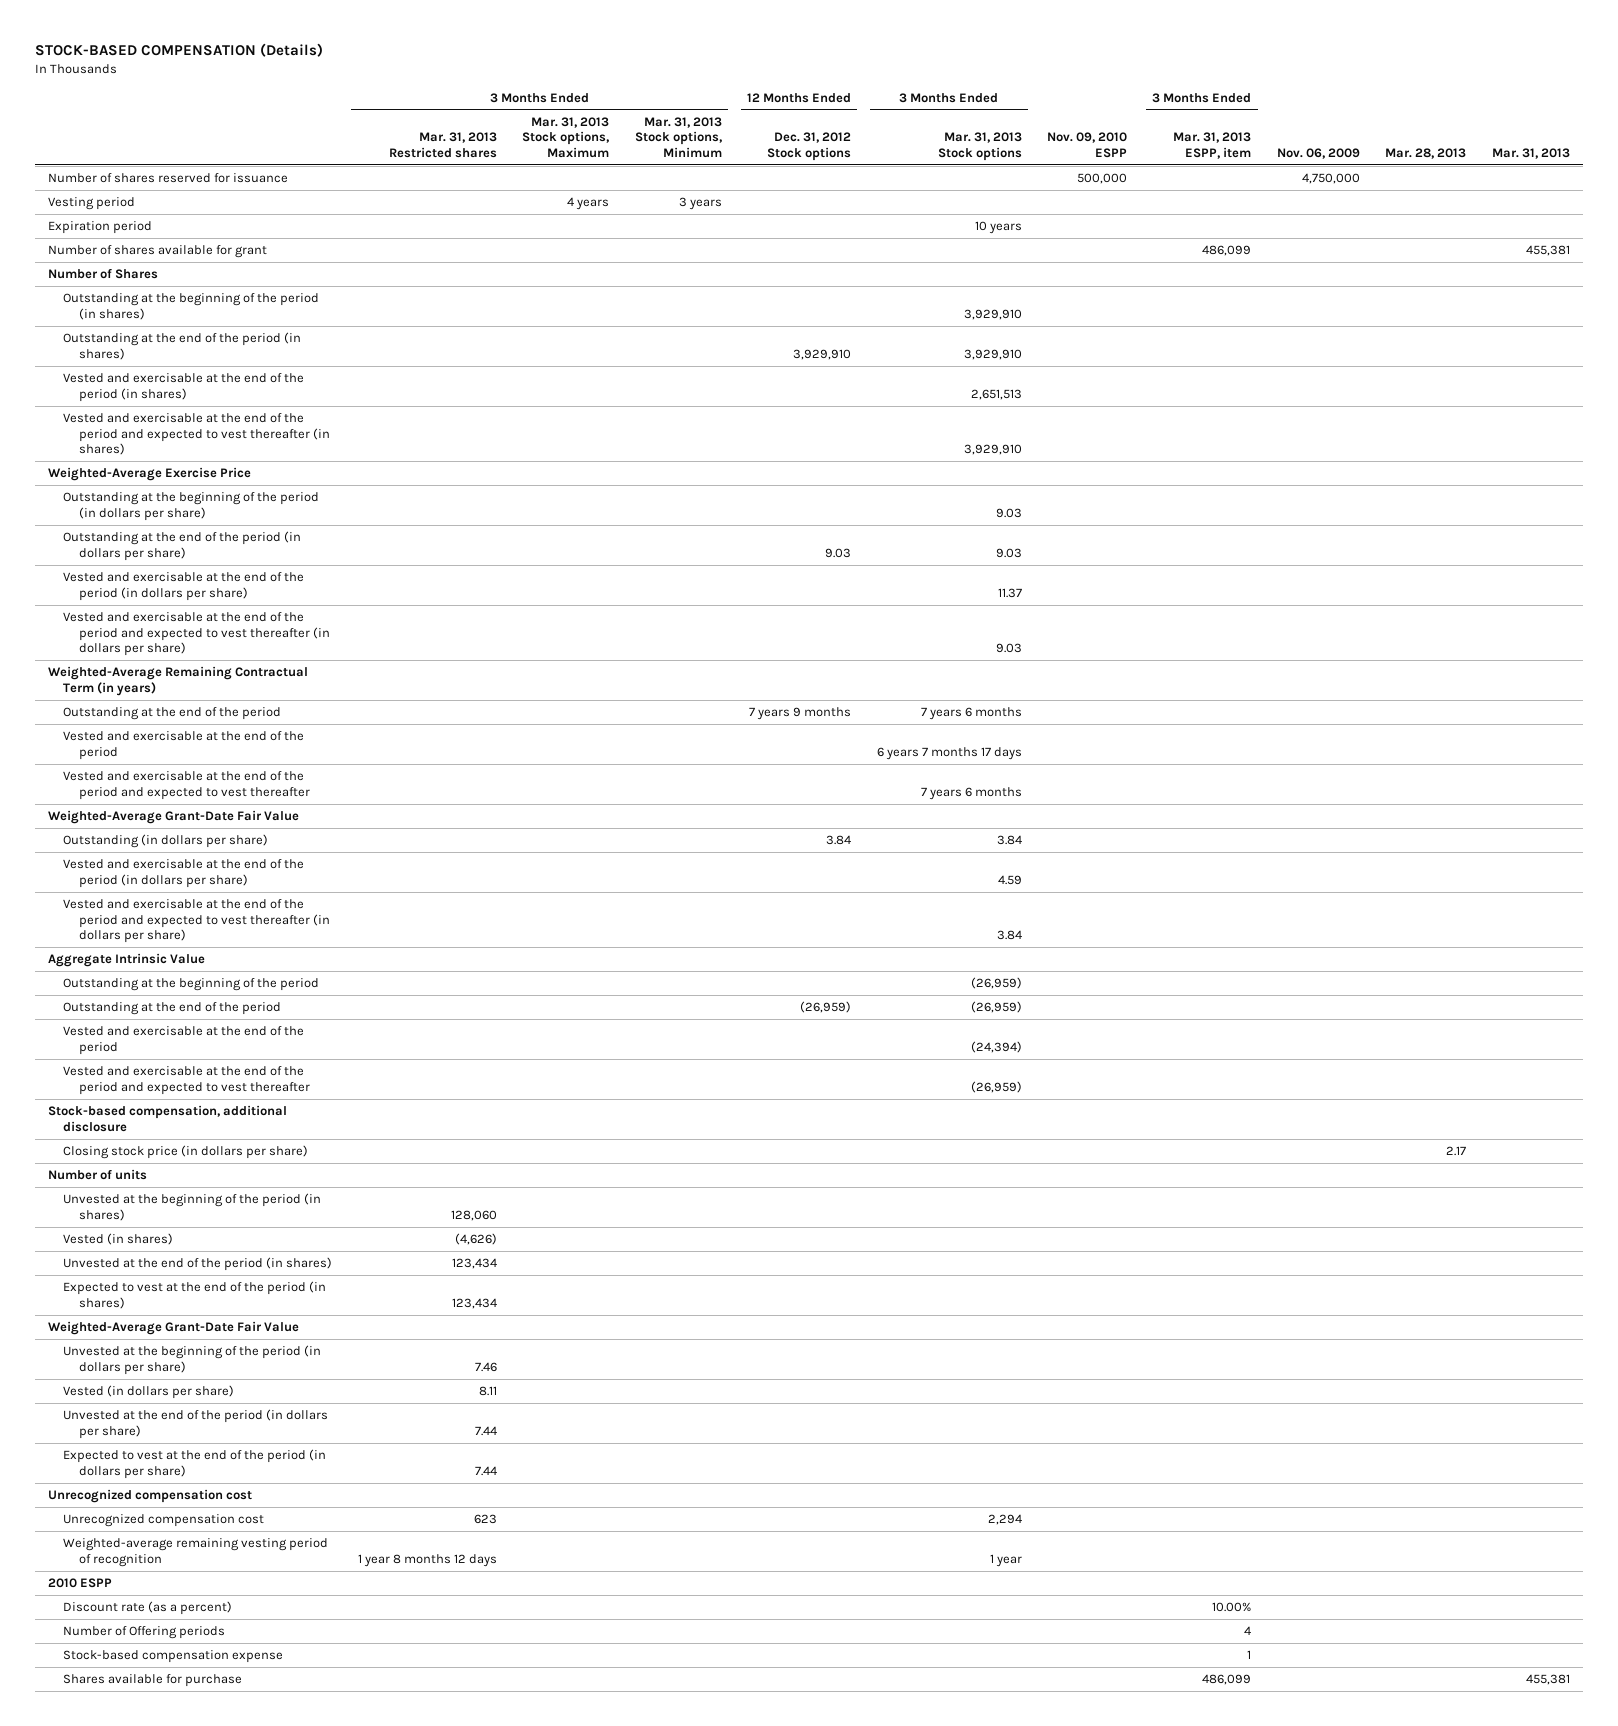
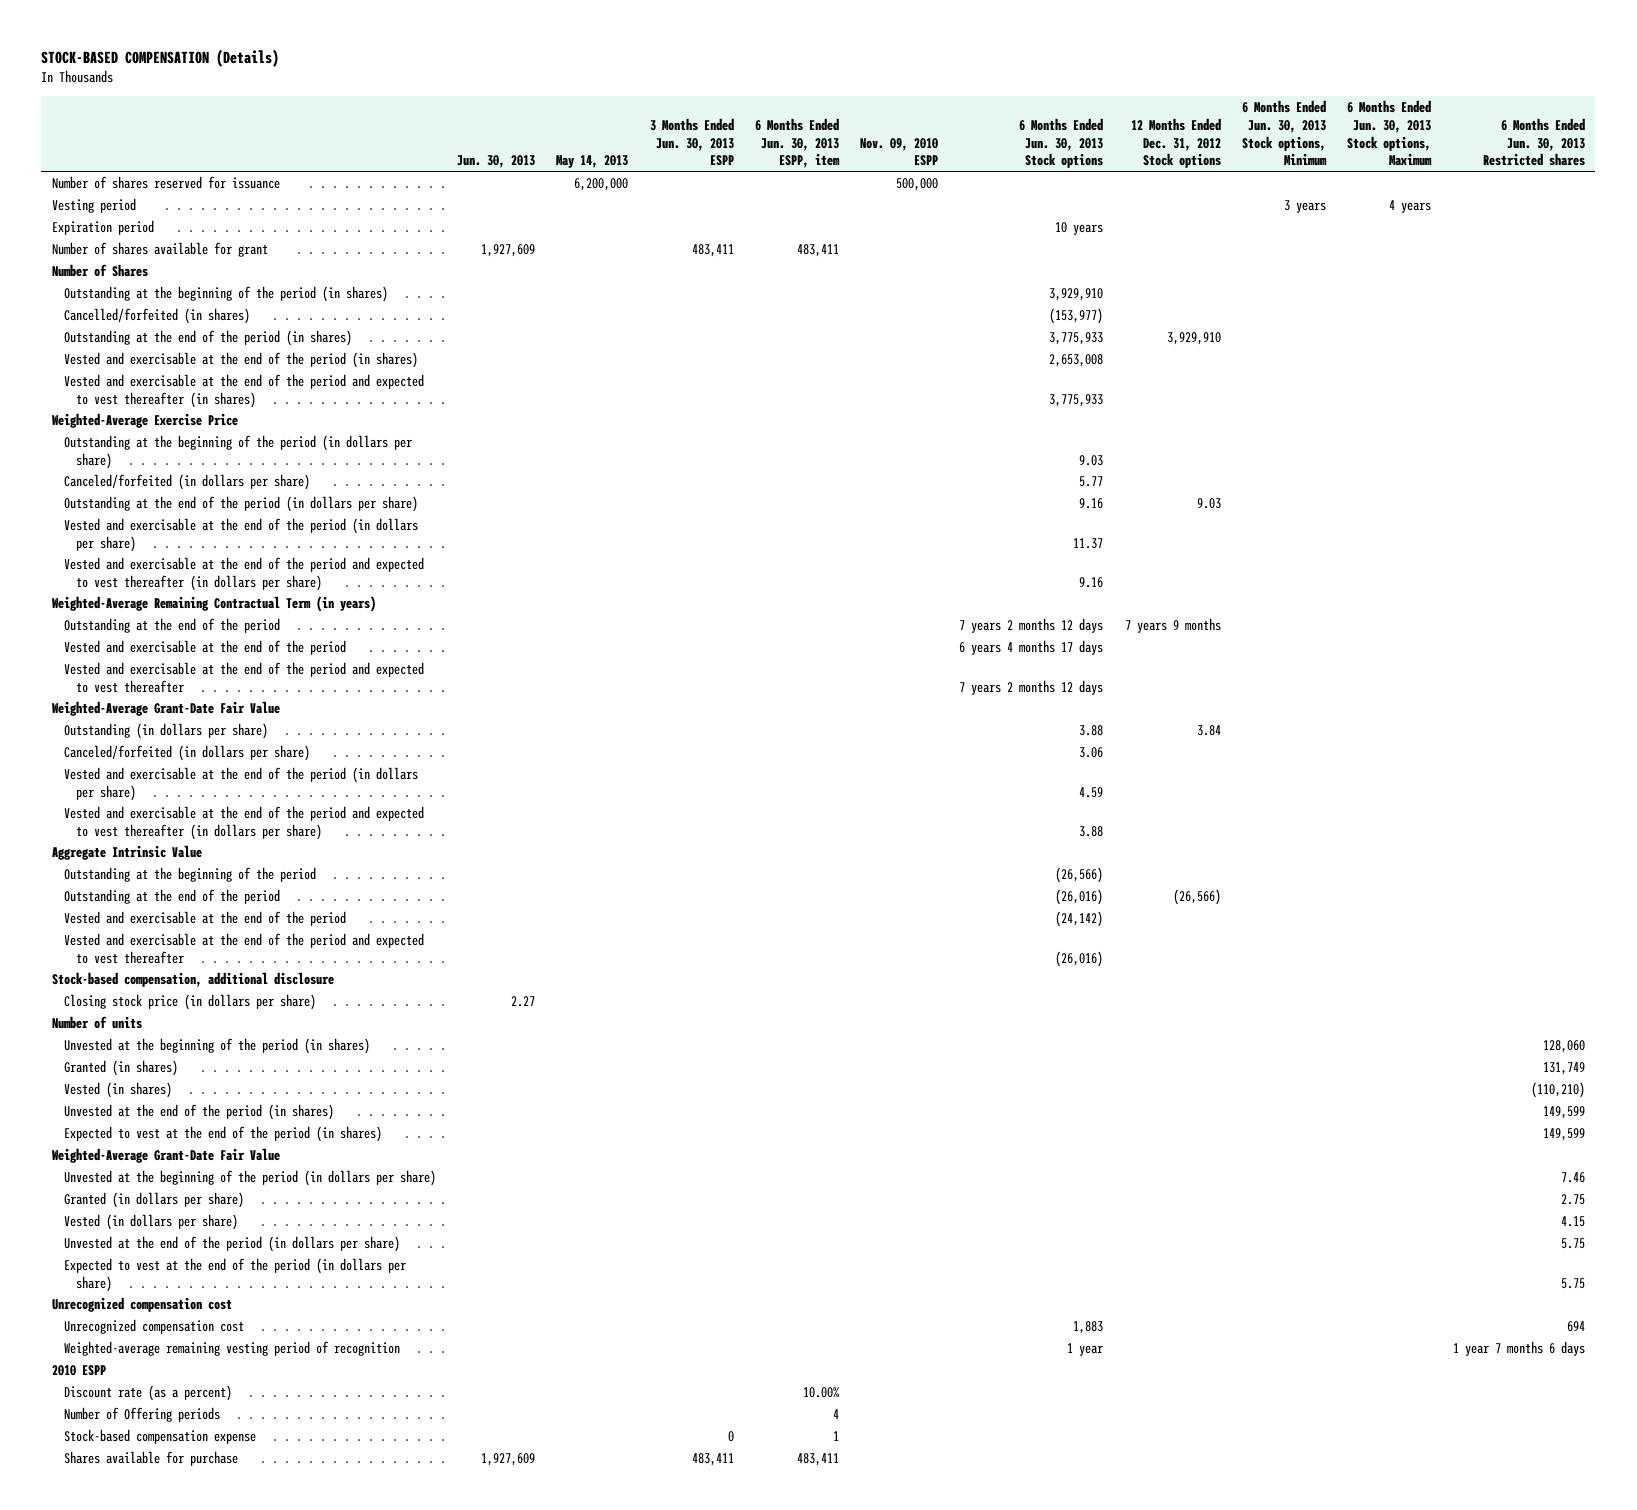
- | 3 Months Ended Mar. 31, 2013 Restricted shares | 3 Months Ended Mar. 31, 2013 Stock options, Maximum | 3 Months Ended Mar. 31, 2013 Stock options, Minimum | 12 Months Ended Dec. 31, 2012 Stock options | 3 Months Ended Mar. 31, 2013 Stock options | Nov. 09, 2010 ESPP | 3 Months Ended Mar. 31, 2013 ESPP, item | Nov. 06, 2009 | Mar. 28, 2013 | Mar. 31, 2013
+ | Jun. 30, 2013 | May 14, 2013 | 3 Months Ended Jun. 30, 2013 ESPP | 6 Months Ended Jun. 30, 2013 ESPP, item | Nov. 09, 2010 ESPP | 6 Months Ended Jun. 30, 2013 Stock options | 12 Months Ended Dec. 31, 2012 Stock options | 6 Months Ended Jun. 30, 2013 Stock options, Minimum | 6 Months Ended Jun. 30, 2013 Stock options, Maximum | 6 Months Ended Jun. 30, 2013 Restricted shares
+ Cancelled/forfeited (in shares) | | | | | | (153,977) | | | |
+ Canceled/forfeited (in dollars per share) | | | | | | 5.77 | | | |
+ Canceled/forfeited (in dollars per share) | | | | | | 3.06 | | | |
- Outstanding at the end of the period | | | | (26,959) | (26,959) | | | | |
+ Outstanding at the end of the period | | | | | | (26,016) | (26,566) | | |
+ Granted (in shares) | | | | | | | | | | 131,749
+ Granted (in dollars per share) | | | | | | | | | | 2.75

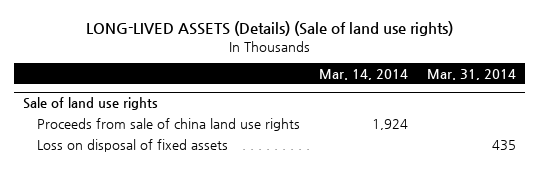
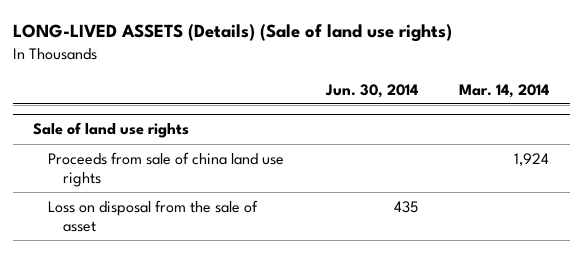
- | Mar. 14, 2014 | Mar. 31, 2014
+ | Jun. 30, 2014 | Mar. 14, 2014
@ Sale of land use rights
- Loss on disposal of fixed assets | | 435
+ Loss on disposal from the sale of asset | 435 |

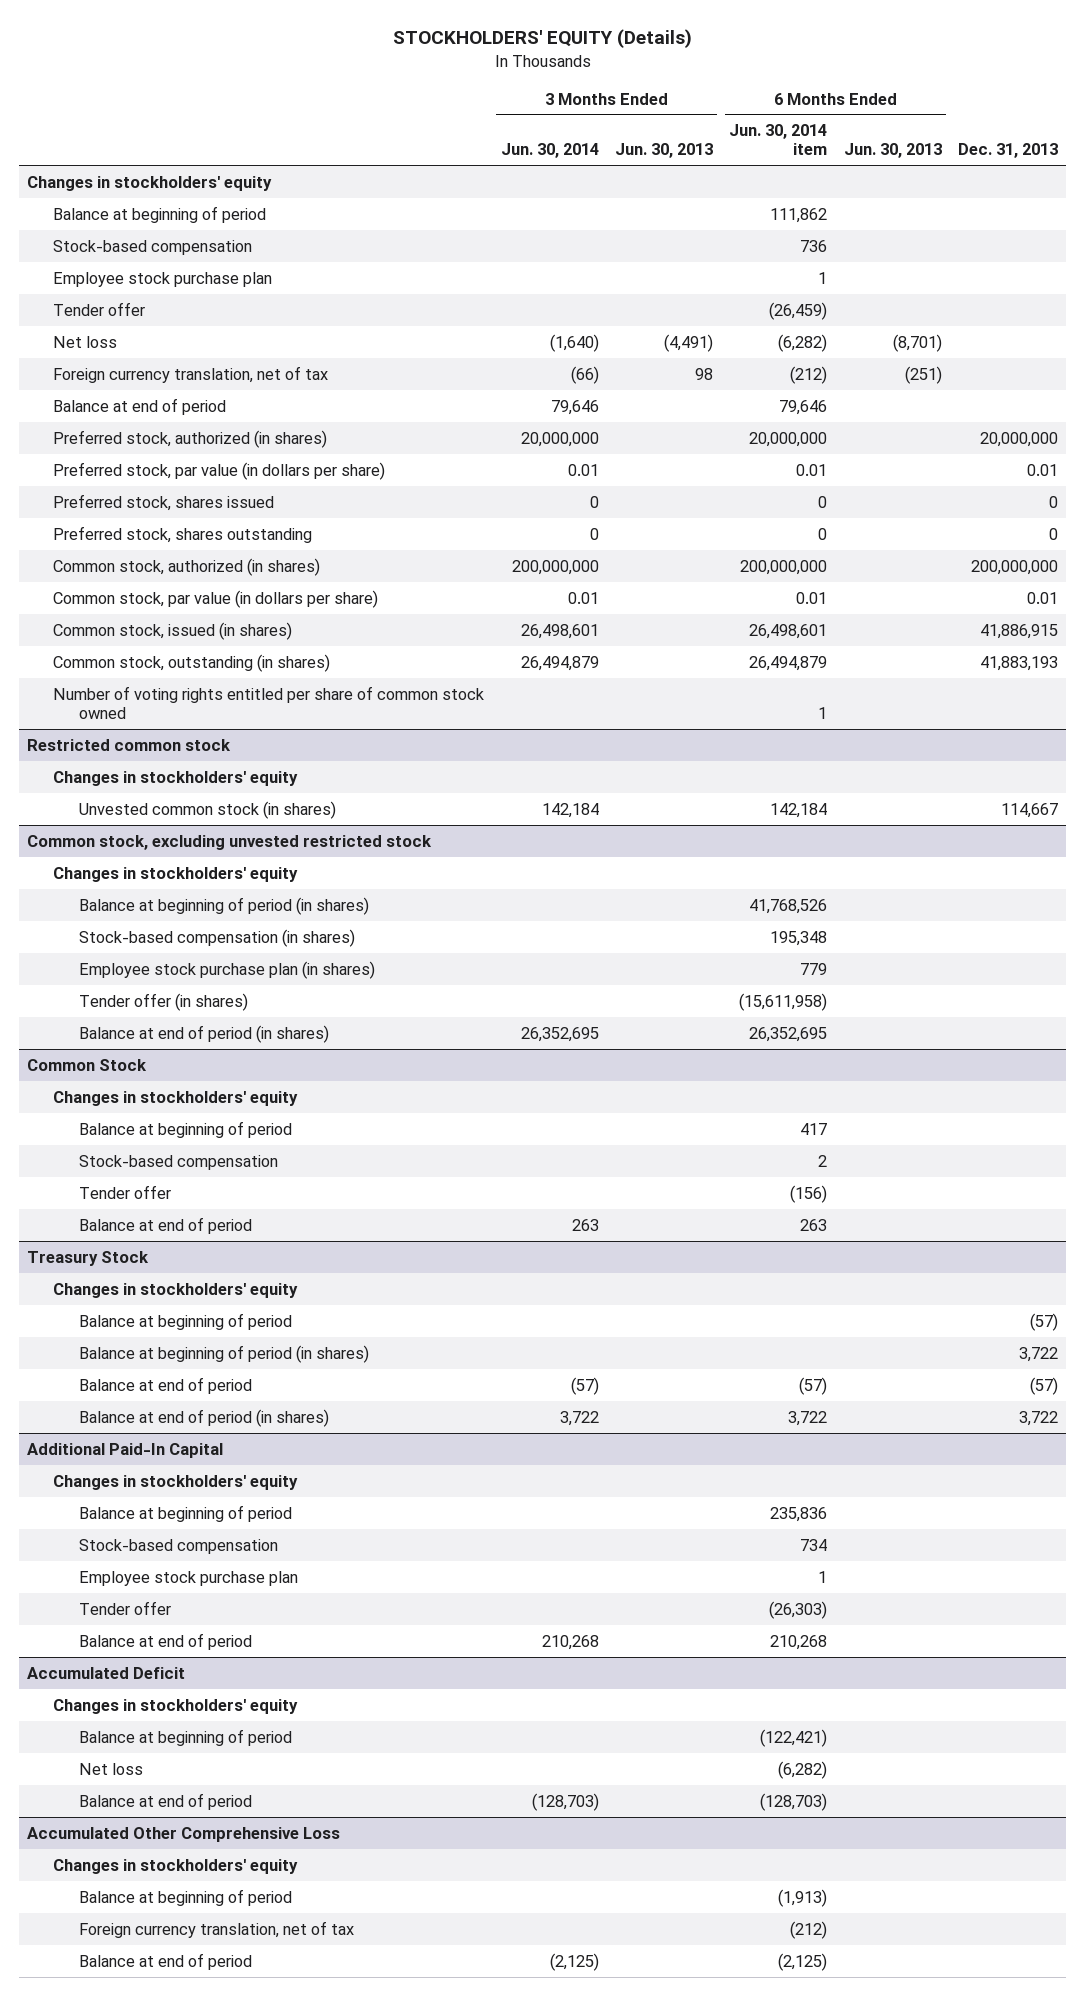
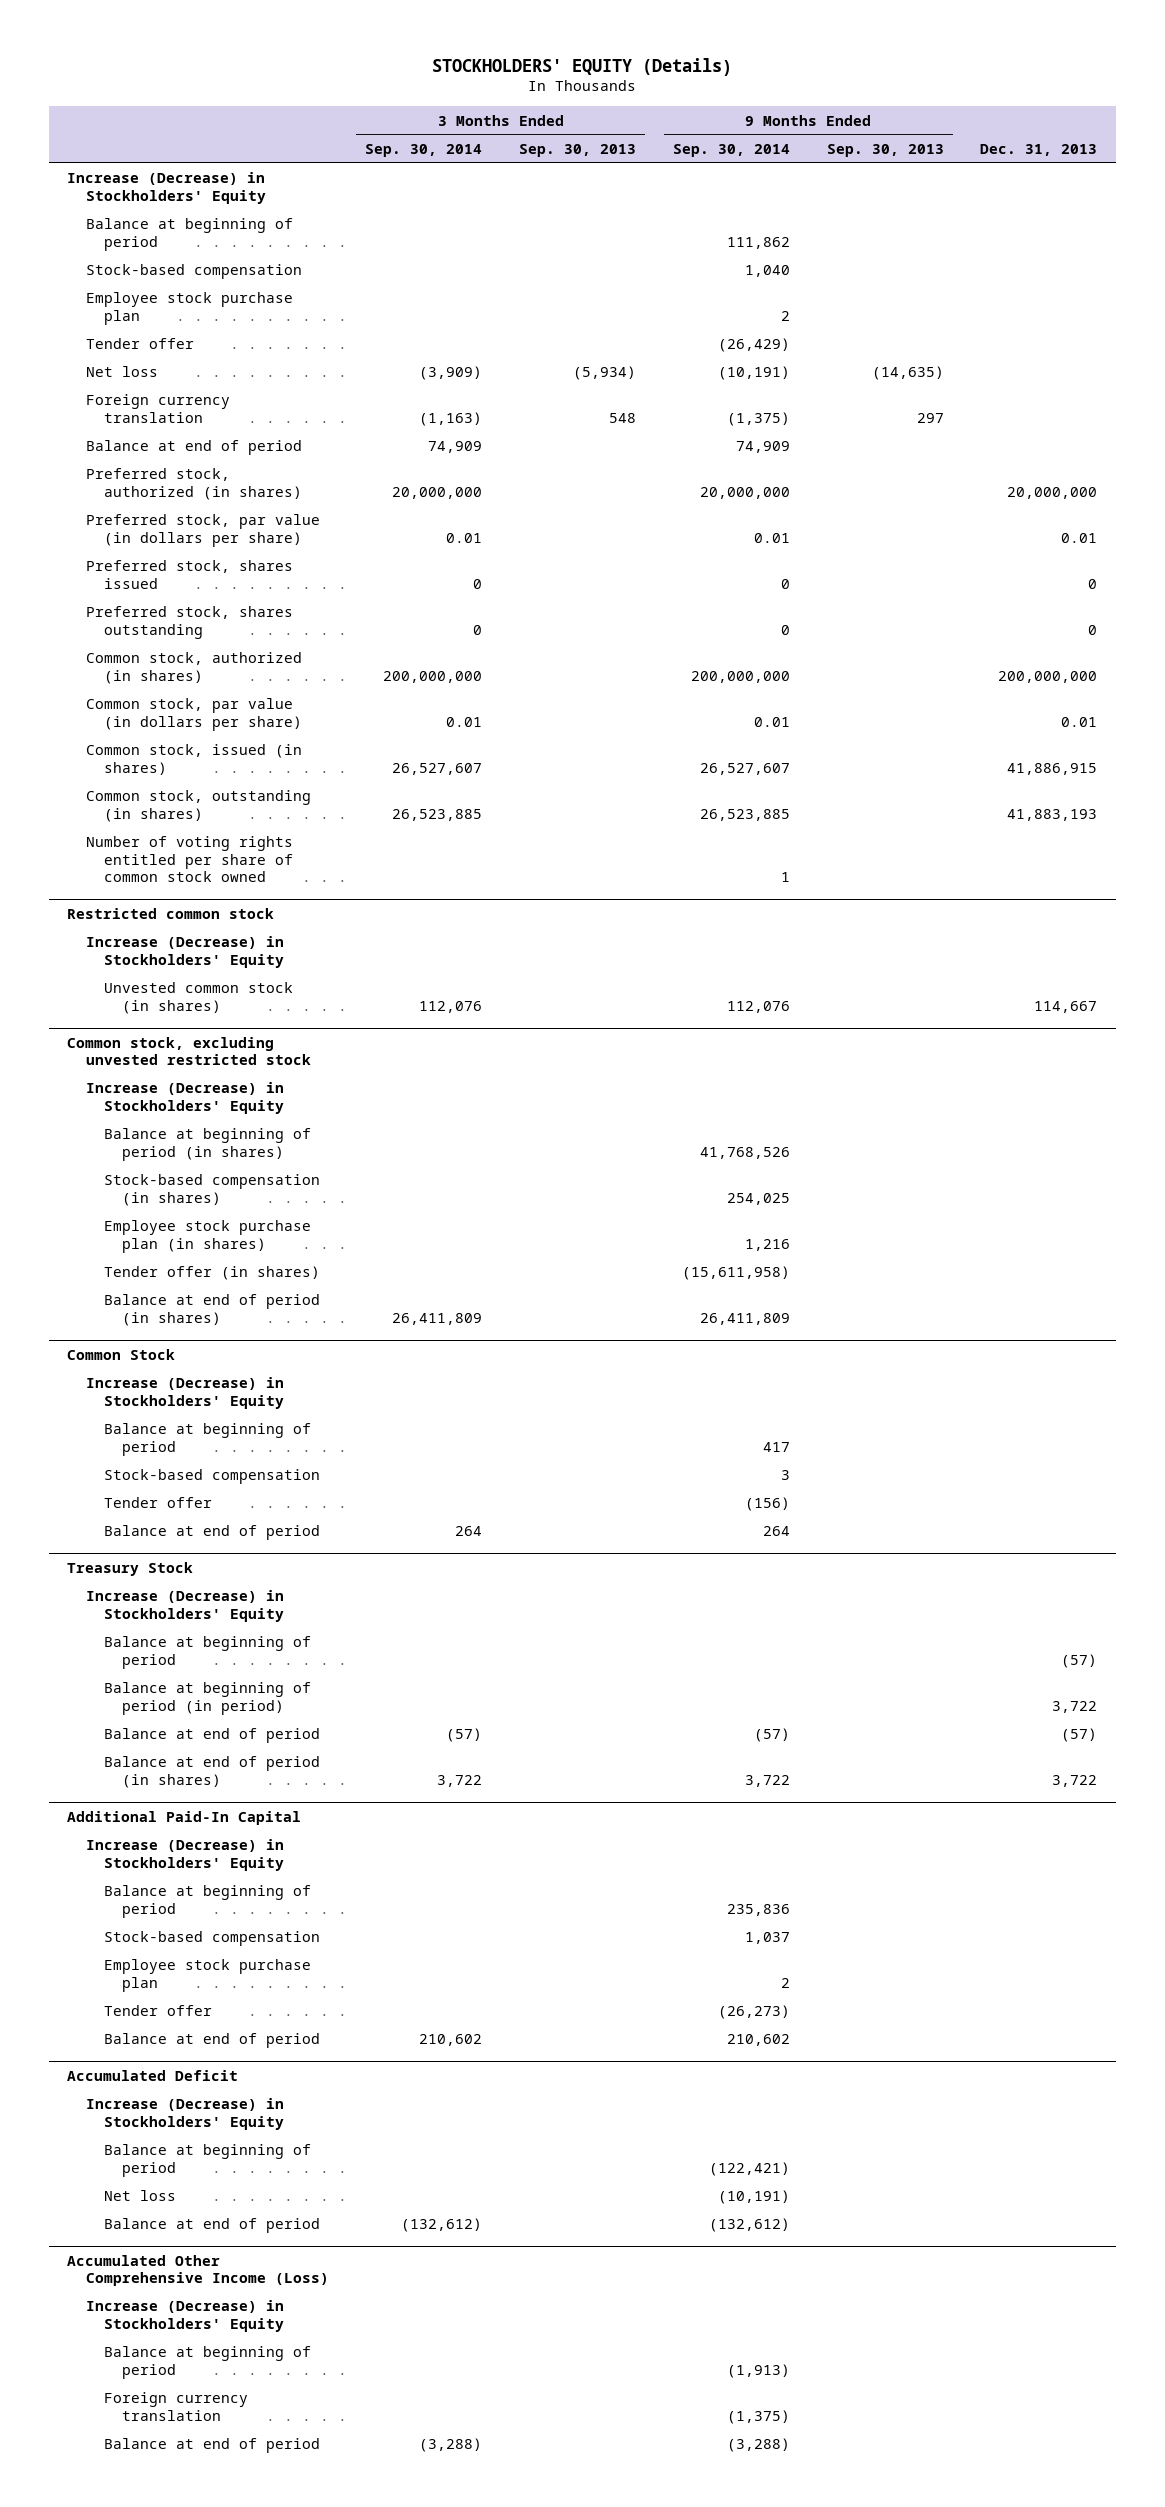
- | 3 Months Ended Jun. 30, 2014 | 3 Months Ended Jun. 30, 2013 | 6 Months Ended Jun. 30, 2014 item | 6 Months Ended Jun. 30, 2013 | Dec. 31, 2013
+ | 3 Months Ended Sep. 30, 2014 | 3 Months Ended Sep. 30, 2013 | 9 Months Ended Sep. 30, 2014 | 9 Months Ended Sep. 30, 2013 | Dec. 31, 2013
- Changes in stockholders' equity
+ Increase (Decrease) in Stockholders' Equity
- Foreign currency translation, net of tax | (66) | 98 | (212) | (251) |
+ Foreign currency translation | (1,163) | 548 | (1,375) | 297 |
@ Restricted common stock
- Changes in stockholders' equity
+ Increase (Decrease) in Stockholders' Equity
@ Common stock, excluding unvested restricted stock
- Changes in stockholders' equity
+ Increase (Decrease) in Stockholders' Equity
@ Common Stock
- Changes in stockholders' equity
+ Increase (Decrease) in Stockholders' Equity
@ Treasury Stock
- Changes in stockholders' equity
+ Increase (Decrease) in Stockholders' Equity
- Balance at beginning of period (in shares) | | | | | 3,722
+ Balance at beginning of period (in period) | | | | | 3,722
@ Additional Paid-In Capital
- Changes in stockholders' equity
+ Increase (Decrease) in Stockholders' Equity
@ Accumulated Deficit
- Changes in stockholders' equity
+ Increase (Decrease) in Stockholders' Equity
- Accumulated Other Comprehensive Loss
- Changes in stockholders' equity
+ Accumulated Other Comprehensive Income (Loss)
+ Increase (Decrease) in Stockholders' Equity
- Foreign currency translation, net of tax | | | (212) | |
+ Foreign currency translation | | | (1,375) | |

